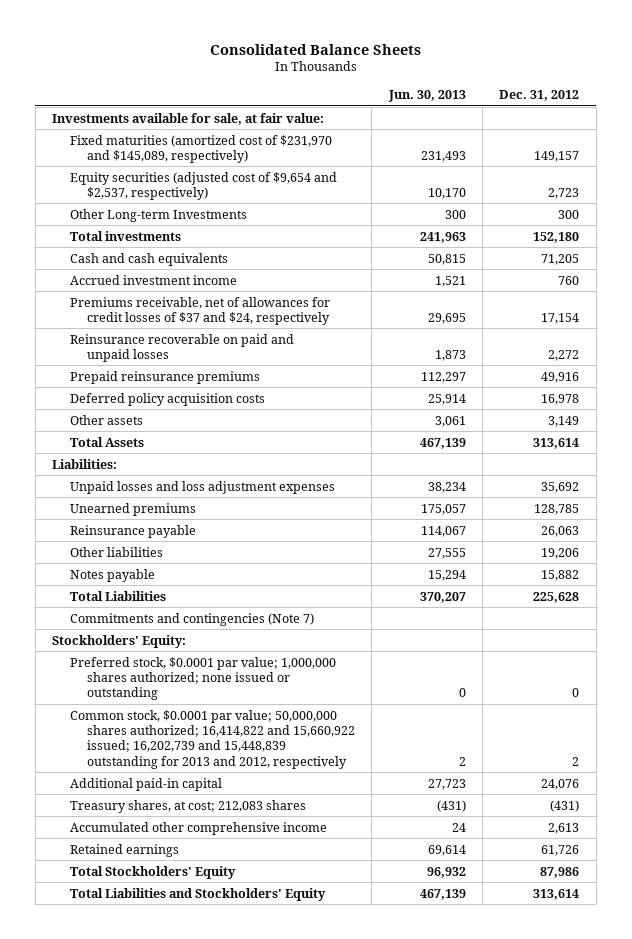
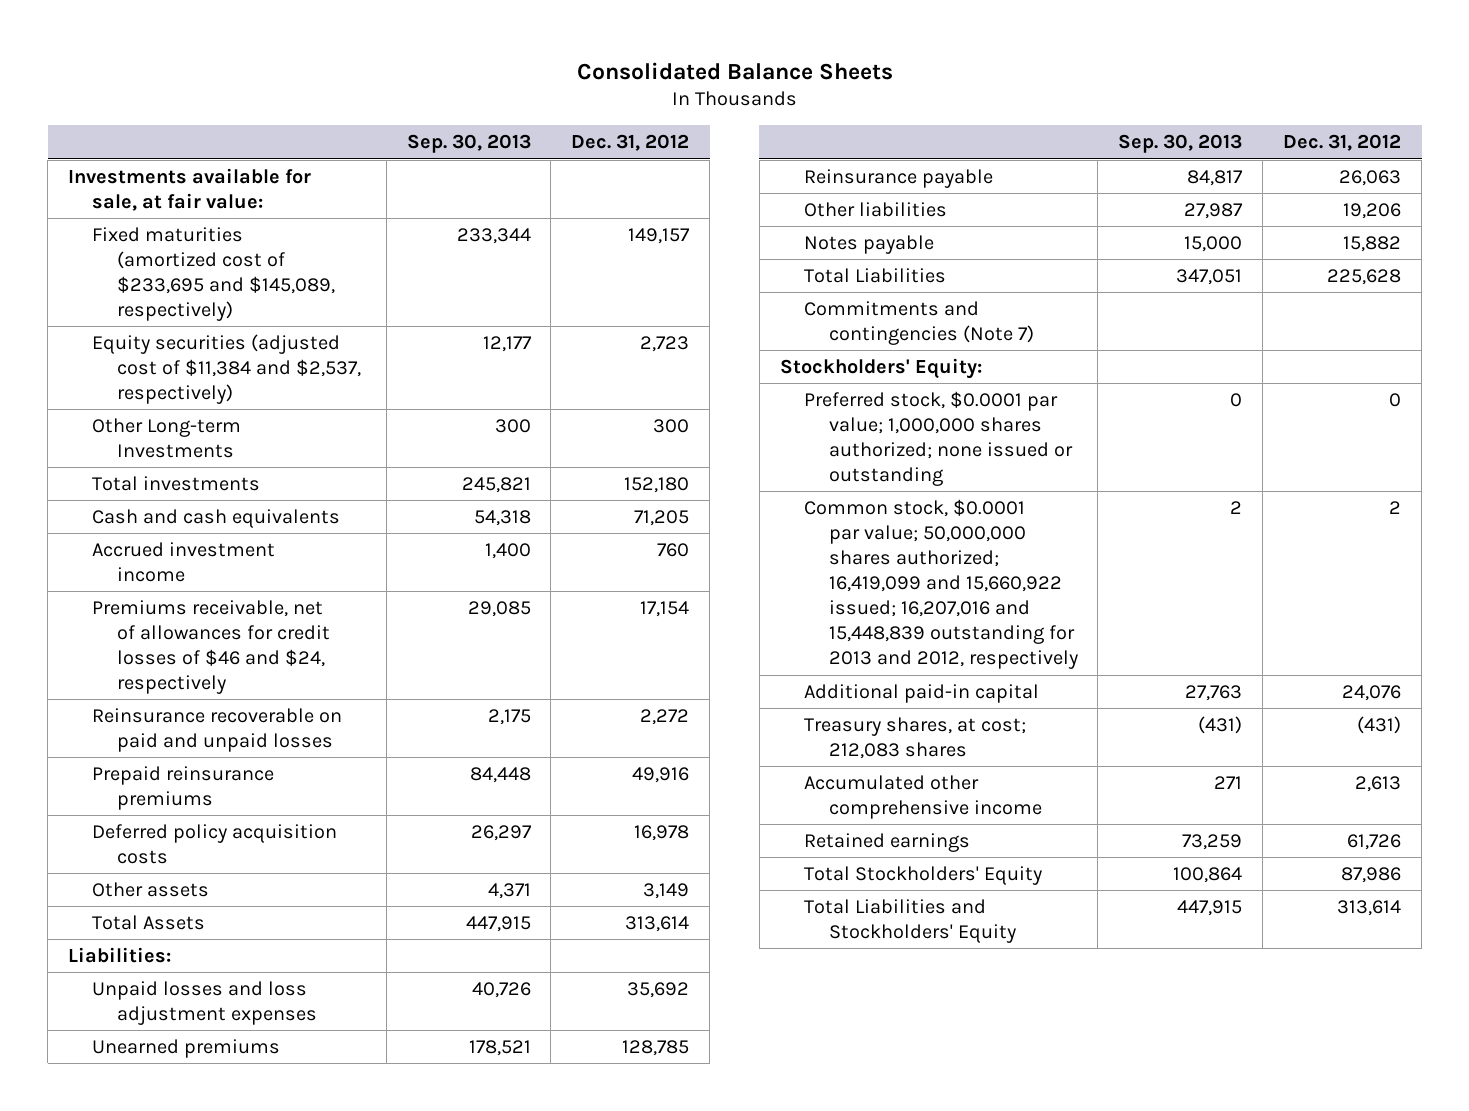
- | Jun. 30, 2013 | Dec. 31, 2012
+ | Sep. 30, 2013 | Dec. 31, 2012
- Fixed maturities (amortized cost of $231,970 and $145,089, respectively) | 231,493 | 149,157
- Equity securities (adjusted cost of $9,654 and $2,537, respectively) | 10,170 | 2,723
+ Fixed maturities (amortized cost of $233,695 and $145,089, respectively) | 233,344 | 149,157
+ Equity securities (adjusted cost of $11,384 and $2,537, respectively) | 12,177 | 2,723
- Premiums receivable, net of allowances for credit losses of $37 and $24, respectively | 29,695 | 17,154
+ Premiums receivable, net of allowances for credit losses of $46 and $24, respectively | 29,085 | 17,154
- Common stock, $0.0001 par value; 50,000,000 shares authorized; 16,414,822 and 15,660,922 issued; 16,202,739 and 15,448,839 outstanding for 2013 and 2012, respectively | 2 | 2
+ Common stock, $0.0001 par value; 50,000,000 shares authorized; 16,419,099 and 15,660,922 issued; 16,207,016 and 15,448,839 outstanding for 2013 and 2012, respectively | 2 | 2

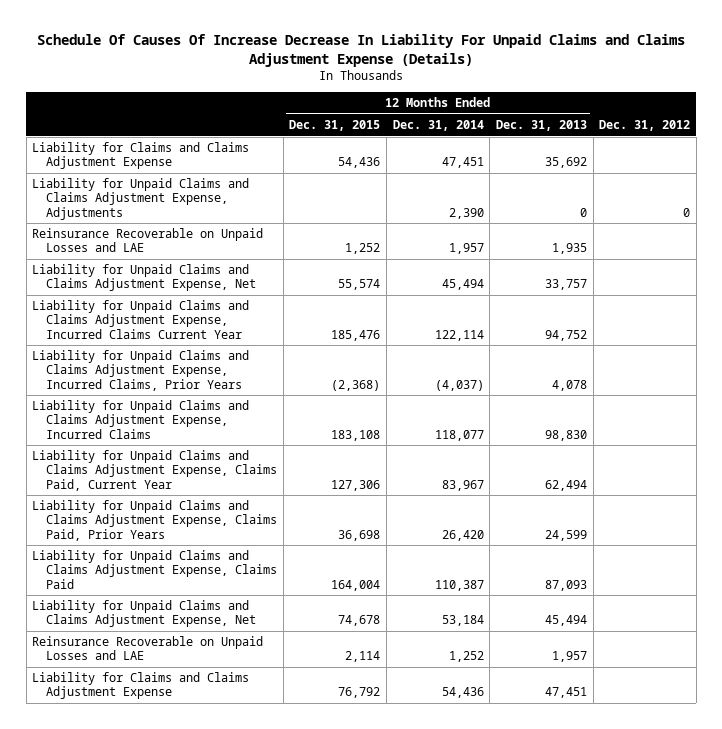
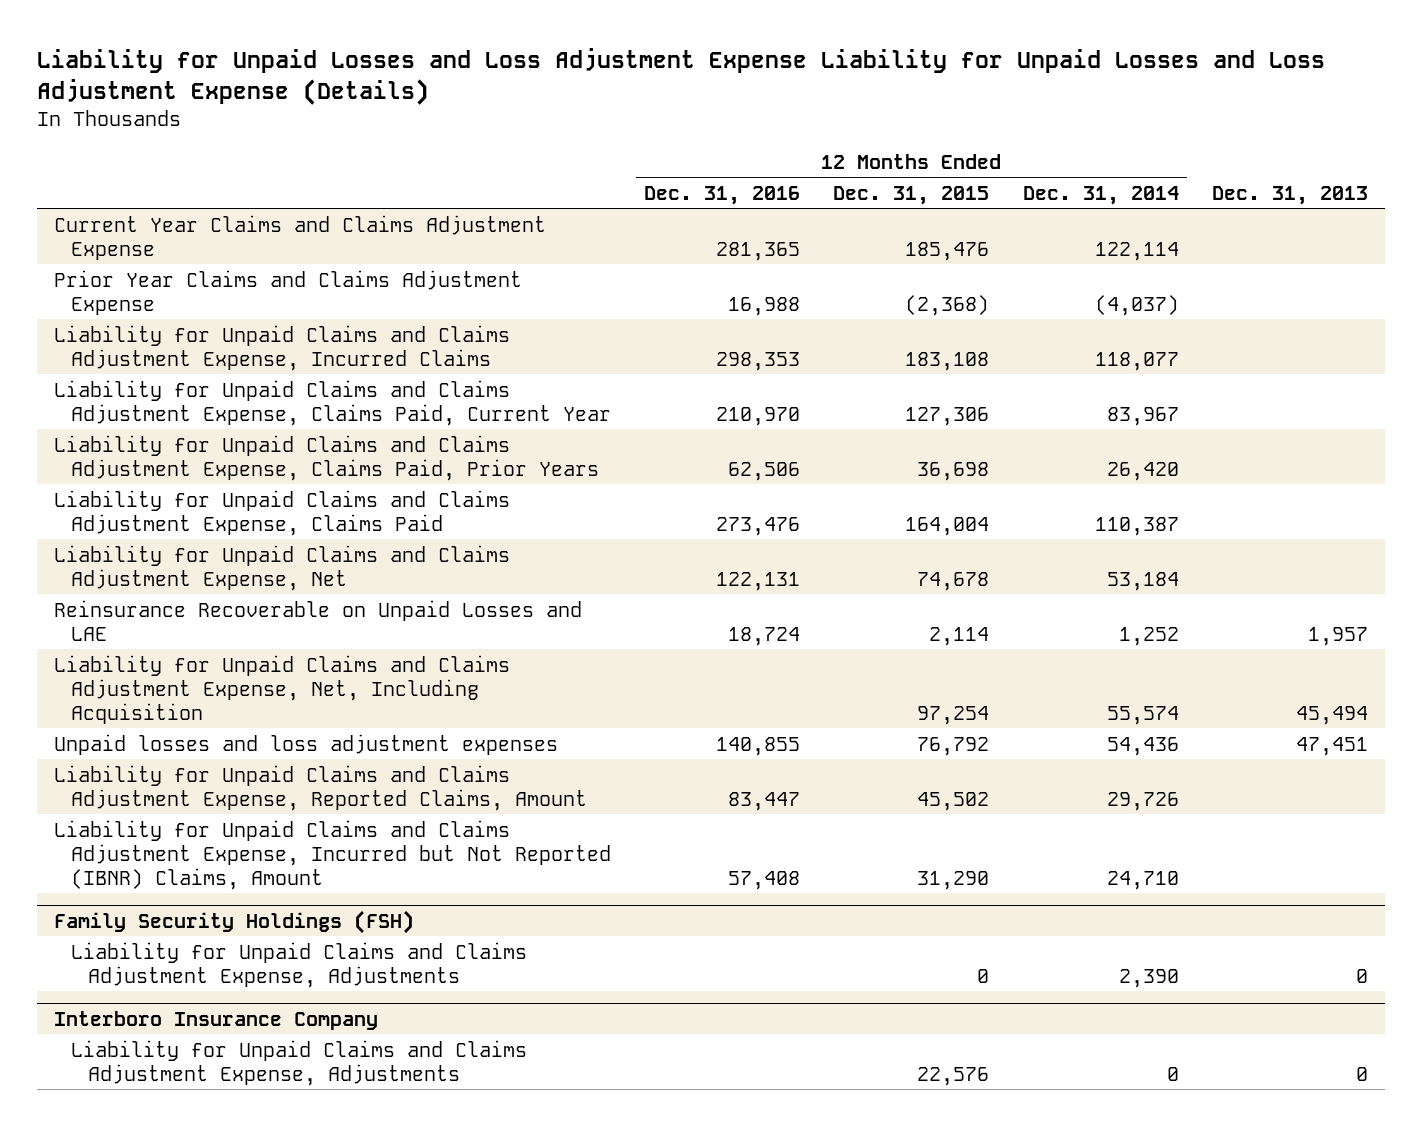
- Schedule Of Causes Of Increase Decrease In Liability For Unpaid Claims and Claims Adjustment Expense (Details)
+ Liability for Unpaid Losses and Loss Adjustment Expense Liability for Unpaid Losses and Loss Adjustment Expense (Details)
- | 12 Months Ended Dec. 31, 2015 | 12 Months Ended Dec. 31, 2014 | 12 Months Ended Dec. 31, 2013 | Dec. 31, 2012
+ | 12 Months Ended Dec. 31, 2016 | 12 Months Ended Dec. 31, 2015 | 12 Months Ended Dec. 31, 2014 | Dec. 31, 2013
- Liability for Claims and Claims Adjustment Expense | 54,436 | 47,451 | 35,692 |
- Liability for Unpaid Claims and Claims Adjustment Expense, Adjustments | | 2,390 | 0 | 0
- Reinsurance Recoverable on Unpaid Losses and LAE | 1,252 | 1,957 | 1,935 |
- Liability for Unpaid Claims and Claims Adjustment Expense, Net | 55,574 | 45,494 | 33,757 |
- Liability for Unpaid Claims and Claims Adjustment Expense, Incurred Claims Current Year | 185,476 | 122,114 | 94,752 |
- Liability for Unpaid Claims and Claims Adjustment Expense, Incurred Claims, Prior Years | (2,368) | (4,037) | 4,078 |
+ Current Year Claims and Claims Adjustment Expense | 281,365 | 185,476 | 122,114 |
+ Prior Year Claims and Claims Adjustment Expense | 16,988 | (2,368) | (4,037) |
- Liability for Claims and Claims Adjustment Expense | 76,792 | 54,436 | 47,451 |
+ Liability for Unpaid Claims and Claims Adjustment Expense, Net, Including Acquisition | | 97,254 | 55,574 | 45,494
+ Unpaid losses and loss adjustment expenses | 140,855 | 76,792 | 54,436 | 47,451
+ Liability for Unpaid Claims and Claims Adjustment Expense, Reported Claims, Amount | 83,447 | 45,502 | 29,726 |
+ Liability for Unpaid Claims and Claims Adjustment Expense, Incurred but Not Reported (IBNR) Claims, Amount | 57,408 | 31,290 | 24,710 |
+ Family Security Holdings (FSH)
+ Liability for Unpaid Claims and Claims Adjustment Expense, Adjustments | | 0 | 2,390 | 0
+ Interboro Insurance Company
+ Liability for Unpaid Claims and Claims Adjustment Expense, Adjustments | | 22,576 | 0 | 0

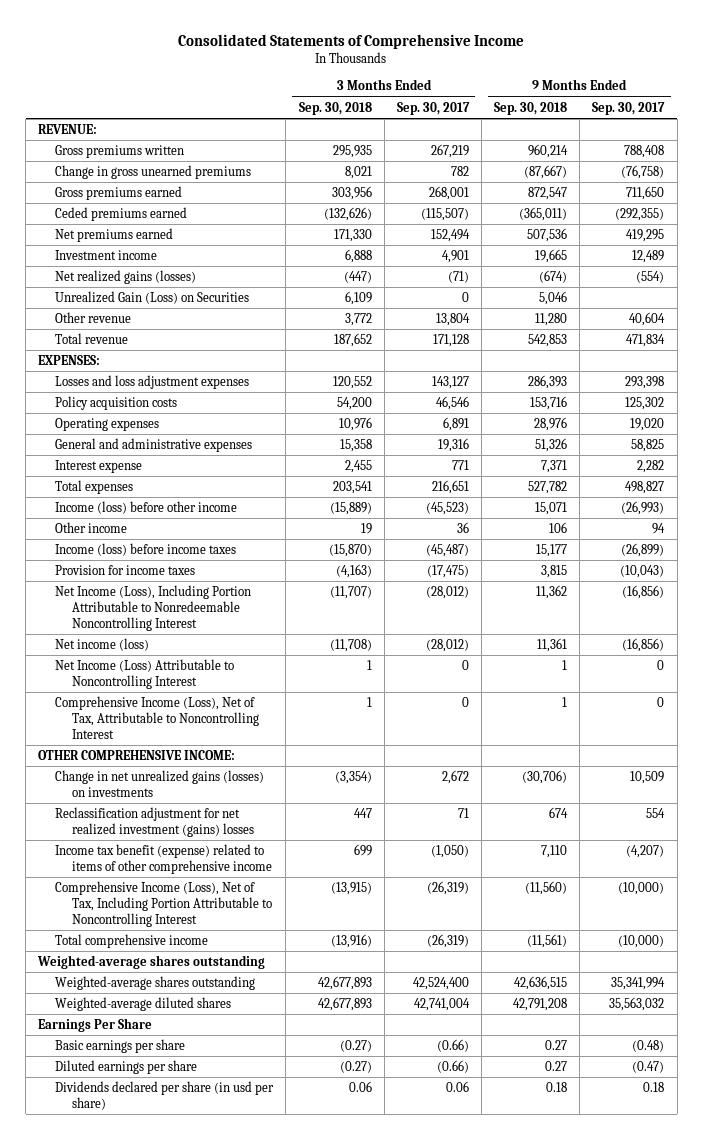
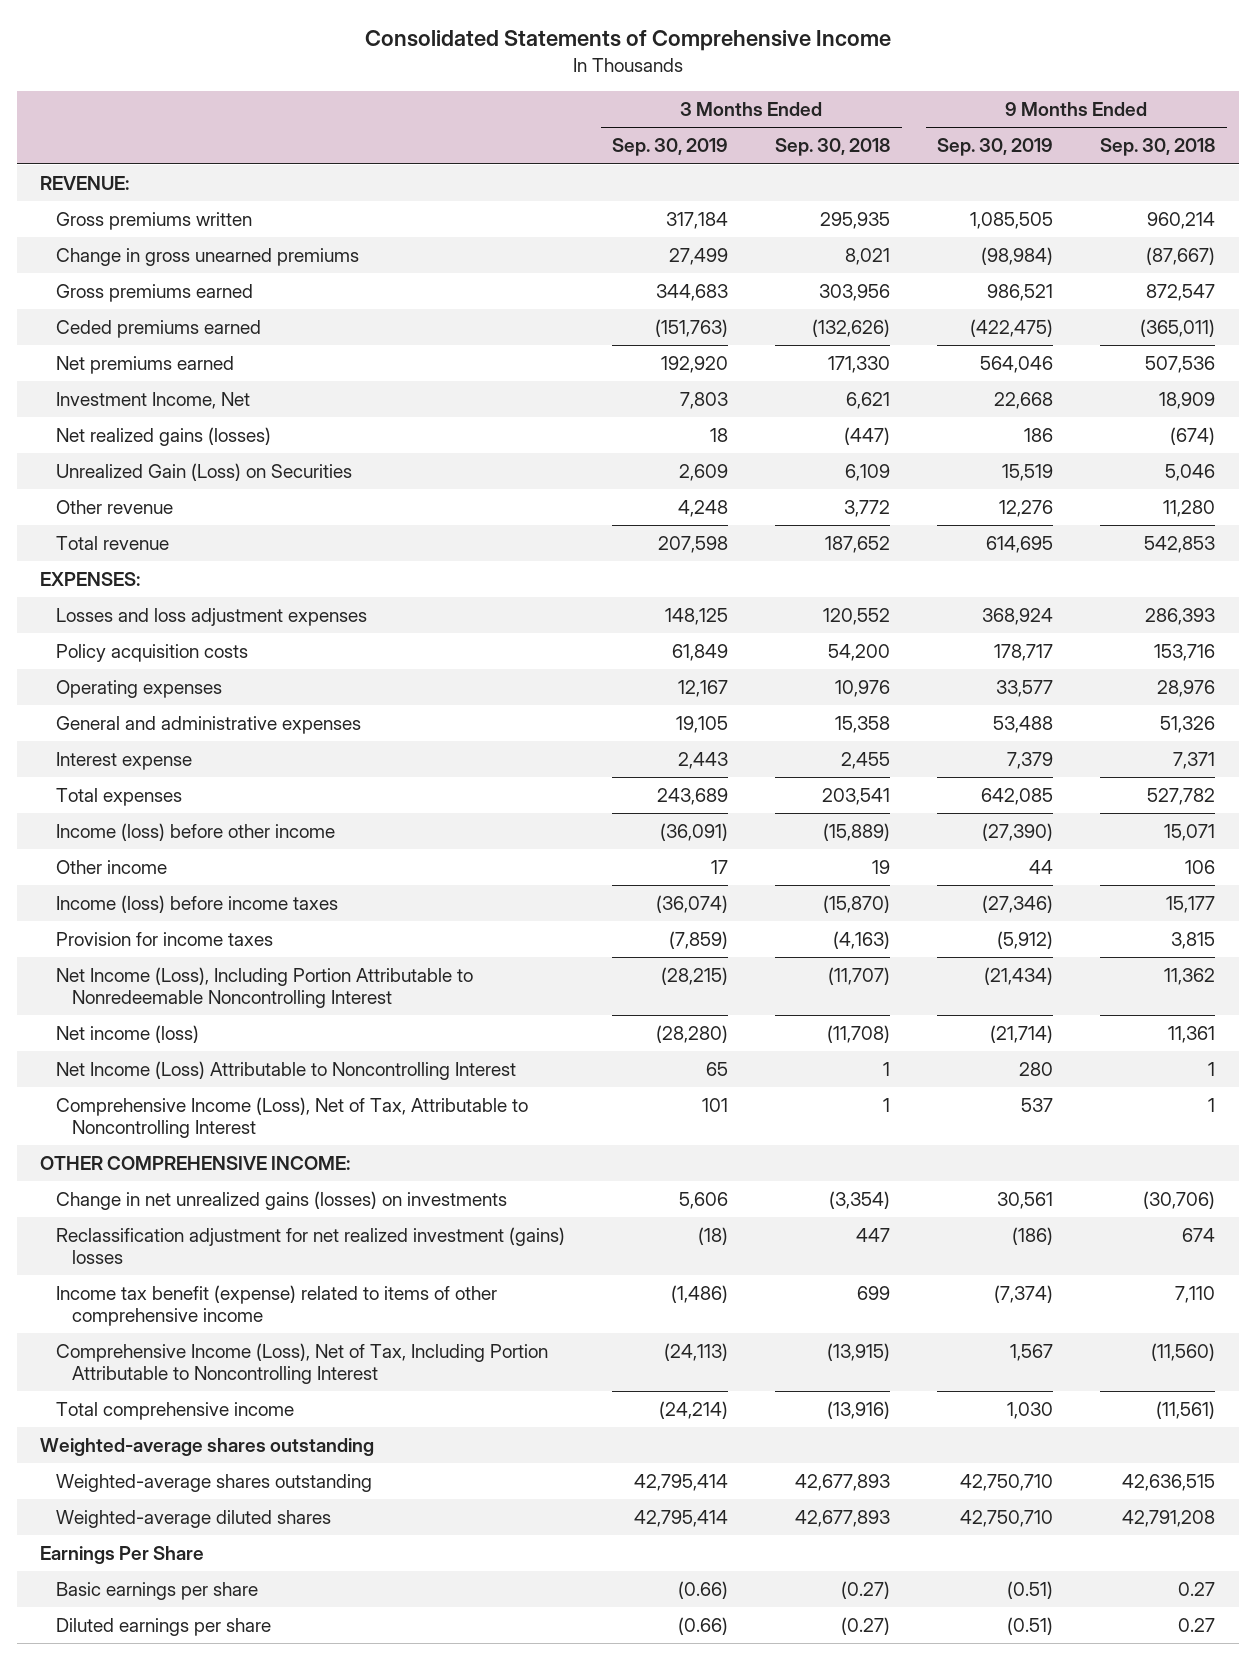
- | 3 Months Ended Sep. 30, 2018 | 3 Months Ended Sep. 30, 2017 | 9 Months Ended Sep. 30, 2018 | 9 Months Ended Sep. 30, 2017
+ | 3 Months Ended Sep. 30, 2019 | 3 Months Ended Sep. 30, 2018 | 9 Months Ended Sep. 30, 2019 | 9 Months Ended Sep. 30, 2018
- Investment income | 6,888 | 4,901 | 19,665 | 12,489
+ Investment Income, Net | 7,803 | 6,621 | 22,668 | 18,909
- Dividends declared per share (in usd per share) | 0.06 | 0.06 | 0.18 | 0.18

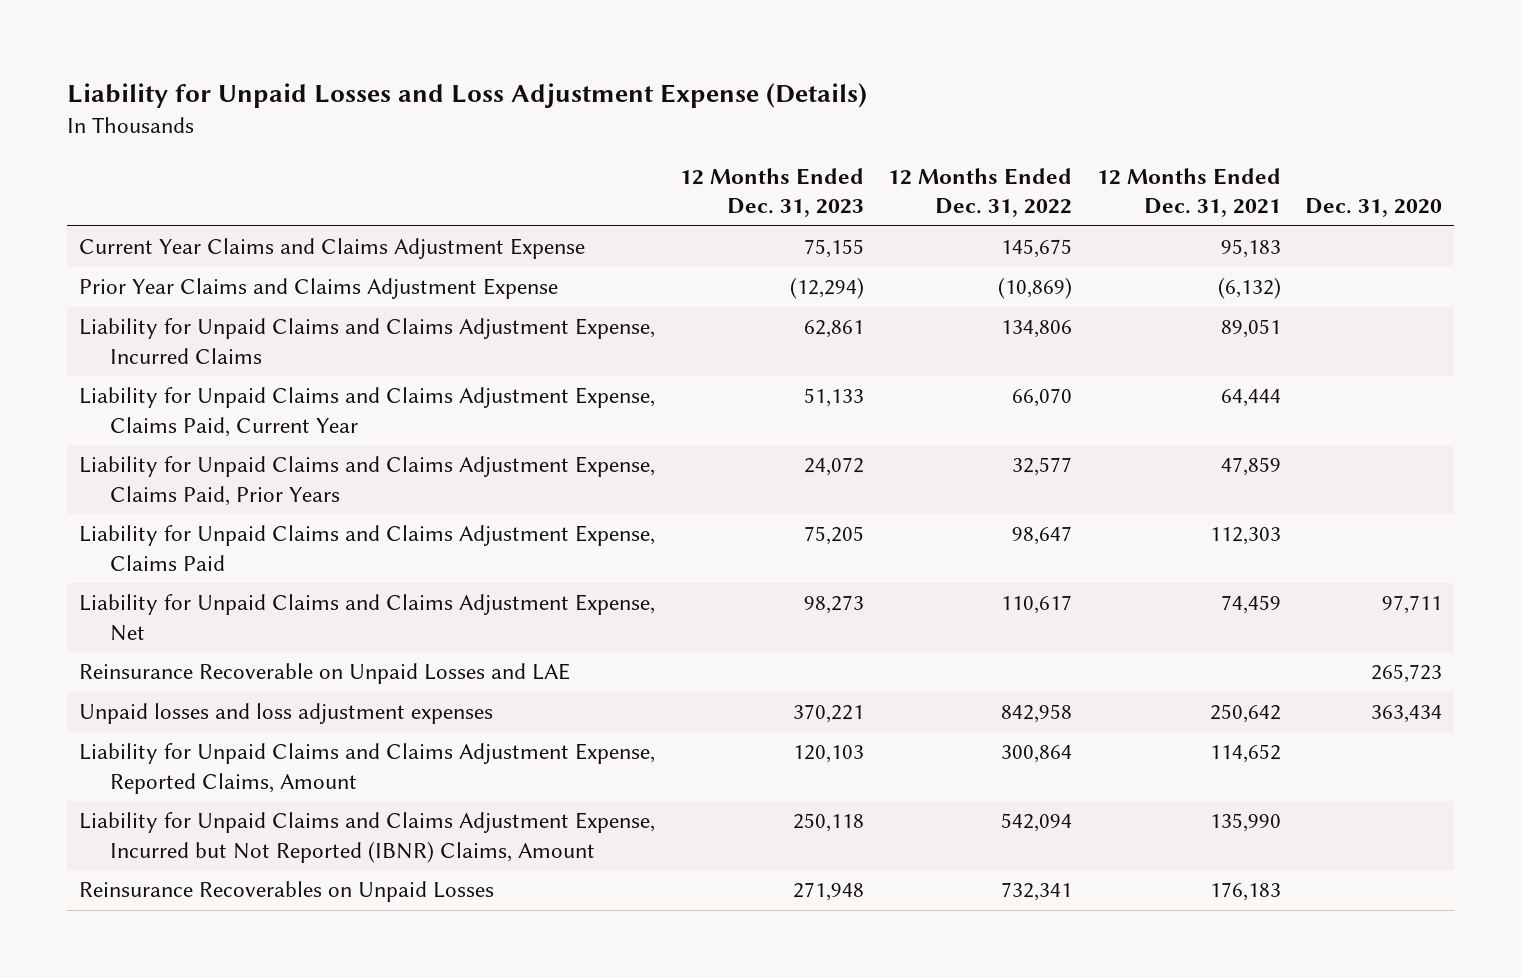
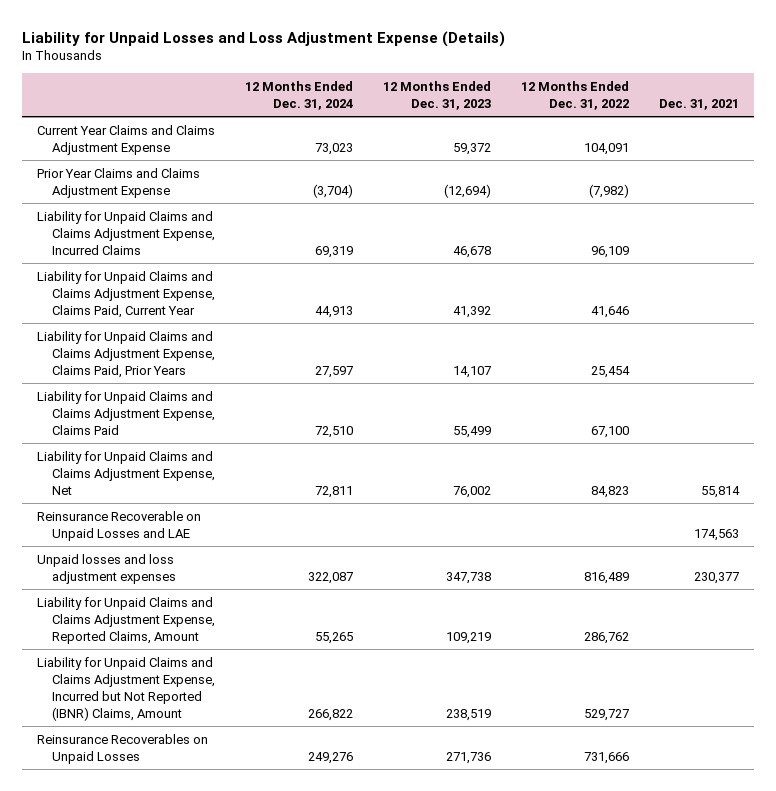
- | 12 Months Ended Dec. 31, 2023 | 12 Months Ended Dec. 31, 2022 | 12 Months Ended Dec. 31, 2021 | Dec. 31, 2020
+ | 12 Months Ended Dec. 31, 2024 | 12 Months Ended Dec. 31, 2023 | 12 Months Ended Dec. 31, 2022 | Dec. 31, 2021
- Current Year Claims and Claims Adjustment Expense | 75,155 | 145,675 | 95,183 |
- Prior Year Claims and Claims Adjustment Expense | (12,294) | (10,869) | (6,132) |
- Liability for Unpaid Claims and Claims Adjustment Expense, Incurred Claims | 62,861 | 134,806 | 89,051 |
- Liability for Unpaid Claims and Claims Adjustment Expense, Claims Paid, Current Year | 51,133 | 66,070 | 64,444 |
- Liability for Unpaid Claims and Claims Adjustment Expense, Claims Paid, Prior Years | 24,072 | 32,577 | 47,859 |
- Liability for Unpaid Claims and Claims Adjustment Expense, Claims Paid | 75,205 | 98,647 | 112,303 |
- Liability for Unpaid Claims and Claims Adjustment Expense, Net | 98,273 | 110,617 | 74,459 | 97,711
+ Current Year Claims and Claims Adjustment Expense | 73,023 | 59,372 | 104,091 |
+ Prior Year Claims and Claims Adjustment Expense | (3,704) | (12,694) | (7,982) |
+ Liability for Unpaid Claims and Claims Adjustment Expense, Incurred Claims | 69,319 | 46,678 | 96,109 |
+ Liability for Unpaid Claims and Claims Adjustment Expense, Claims Paid, Current Year | 44,913 | 41,392 | 41,646 |
+ Liability for Unpaid Claims and Claims Adjustment Expense, Claims Paid, Prior Years | 27,597 | 14,107 | 25,454 |
+ Liability for Unpaid Claims and Claims Adjustment Expense, Claims Paid | 72,510 | 55,499 | 67,100 |
+ Liability for Unpaid Claims and Claims Adjustment Expense, Net | 72,811 | 76,002 | 84,823 | 55,814
- Unpaid losses and loss adjustment expenses | 370,221 | 842,958 | 250,642 | 363,434
- Liability for Unpaid Claims and Claims Adjustment Expense, Reported Claims, Amount | 120,103 | 300,864 | 114,652 |
- Liability for Unpaid Claims and Claims Adjustment Expense, Incurred but Not Reported (IBNR) Claims, Amount | 250,118 | 542,094 | 135,990 |
- Reinsurance Recoverables on Unpaid Losses | 271,948 | 732,341 | 176,183 |
+ Unpaid losses and loss adjustment expenses | 322,087 | 347,738 | 816,489 | 230,377
+ Liability for Unpaid Claims and Claims Adjustment Expense, Reported Claims, Amount | 55,265 | 109,219 | 286,762 |
+ Liability for Unpaid Claims and Claims Adjustment Expense, Incurred but Not Reported (IBNR) Claims, Amount | 266,822 | 238,519 | 529,727 |
+ Reinsurance Recoverables on Unpaid Losses | 249,276 | 271,736 | 731,666 |

